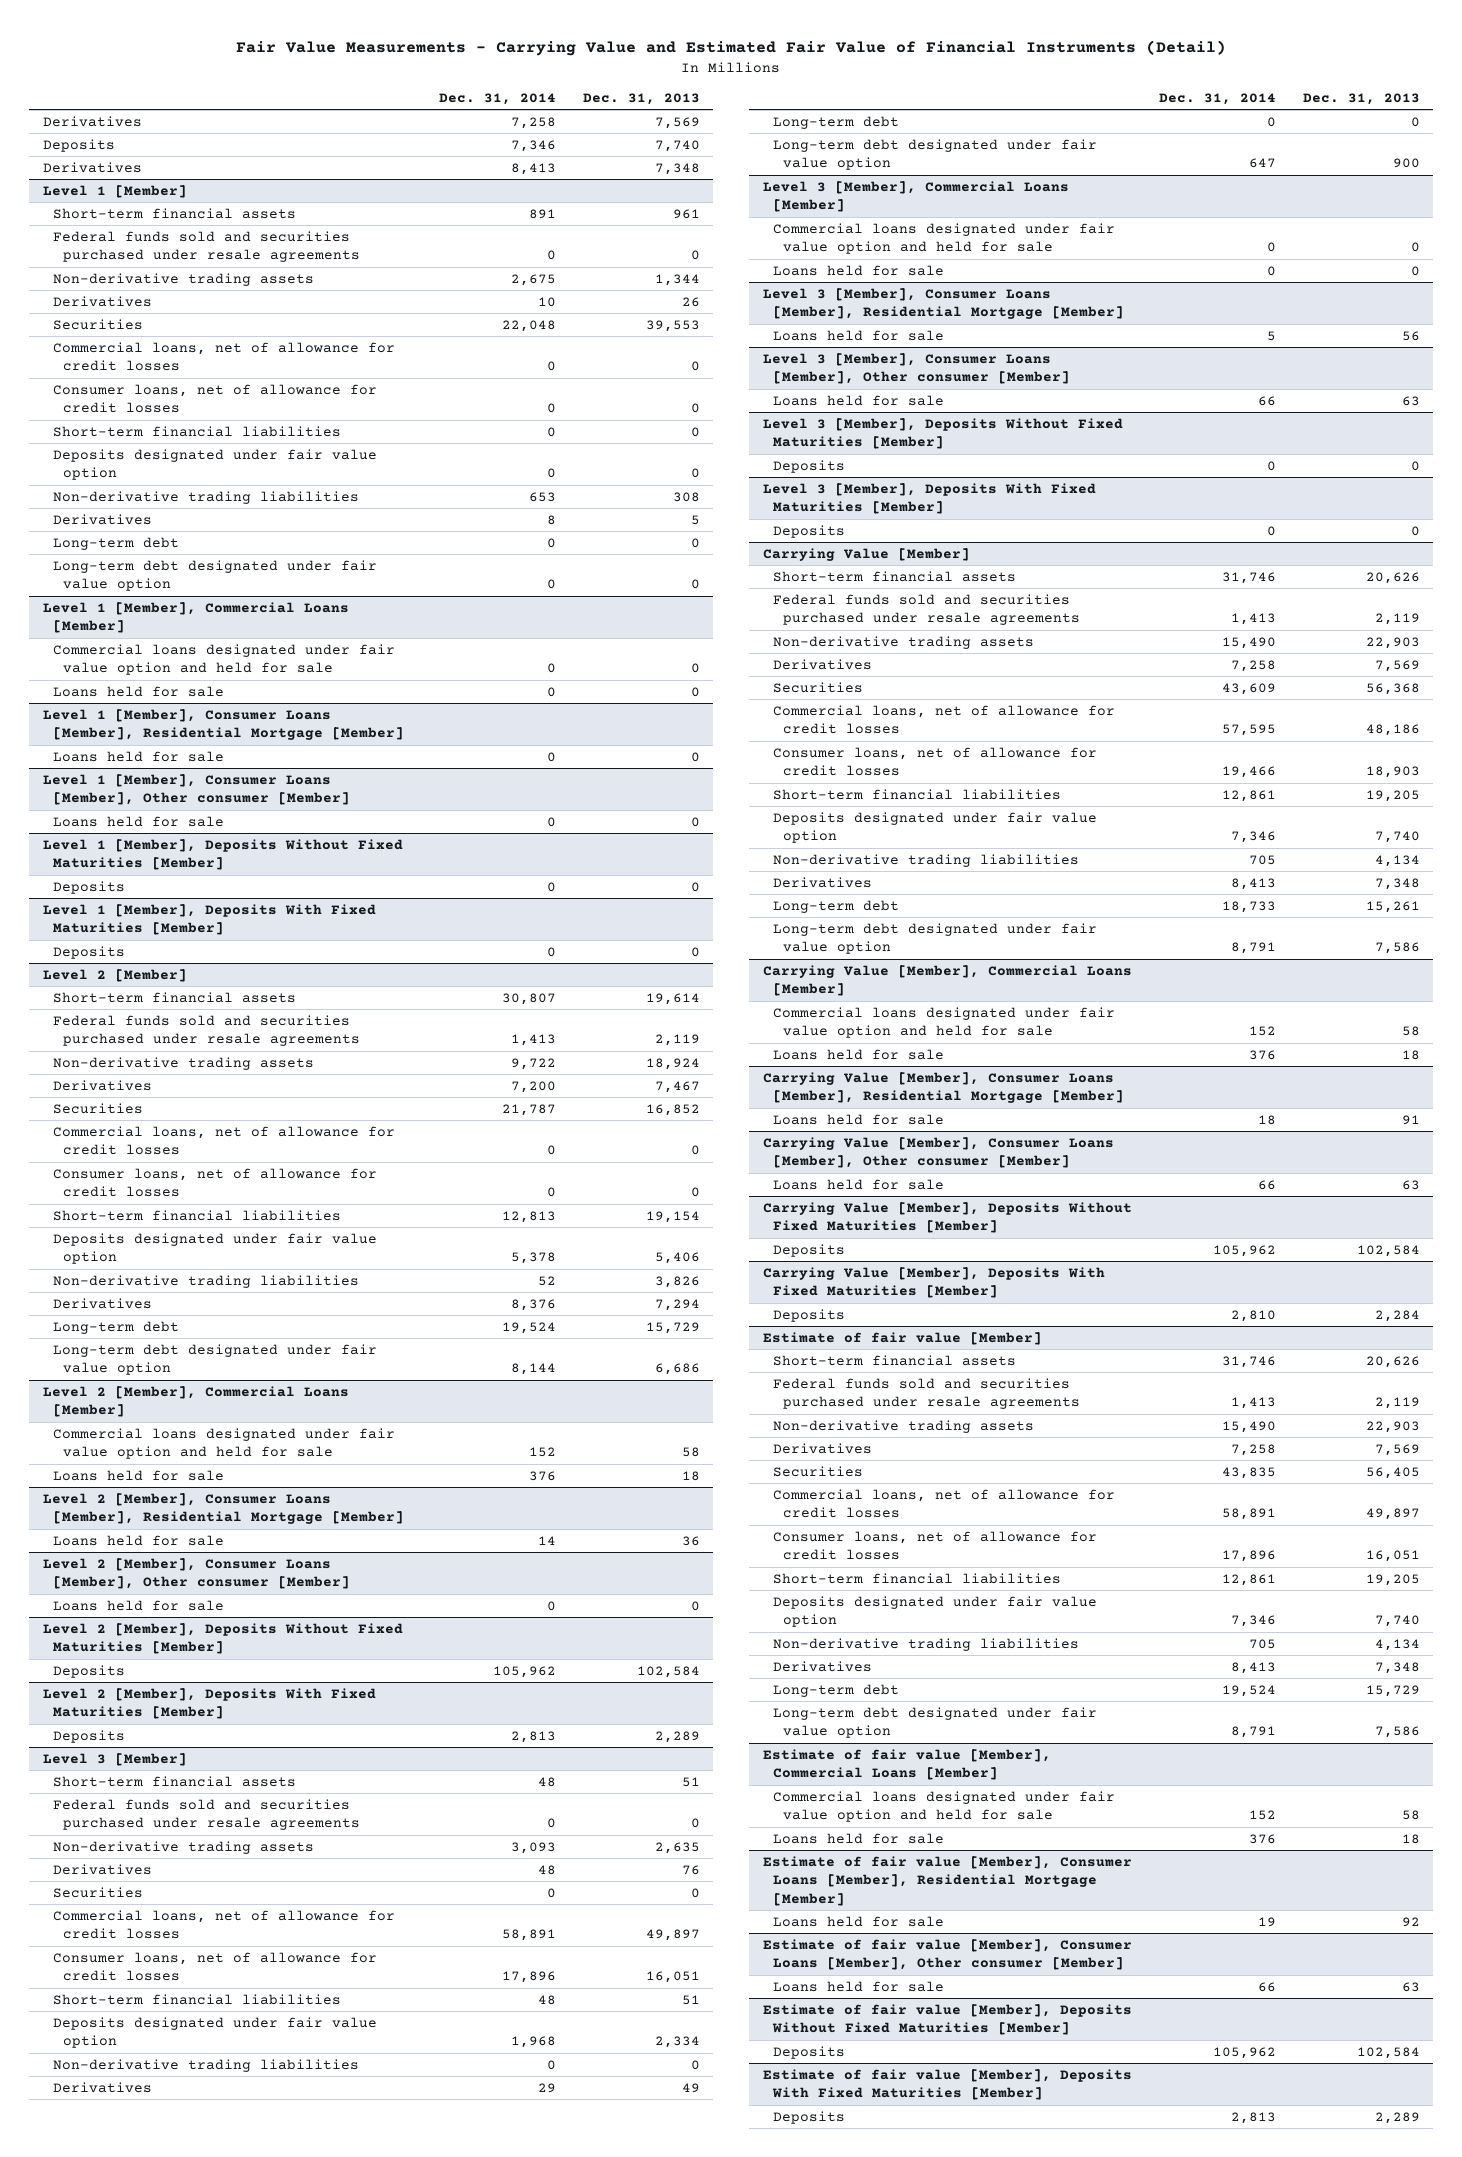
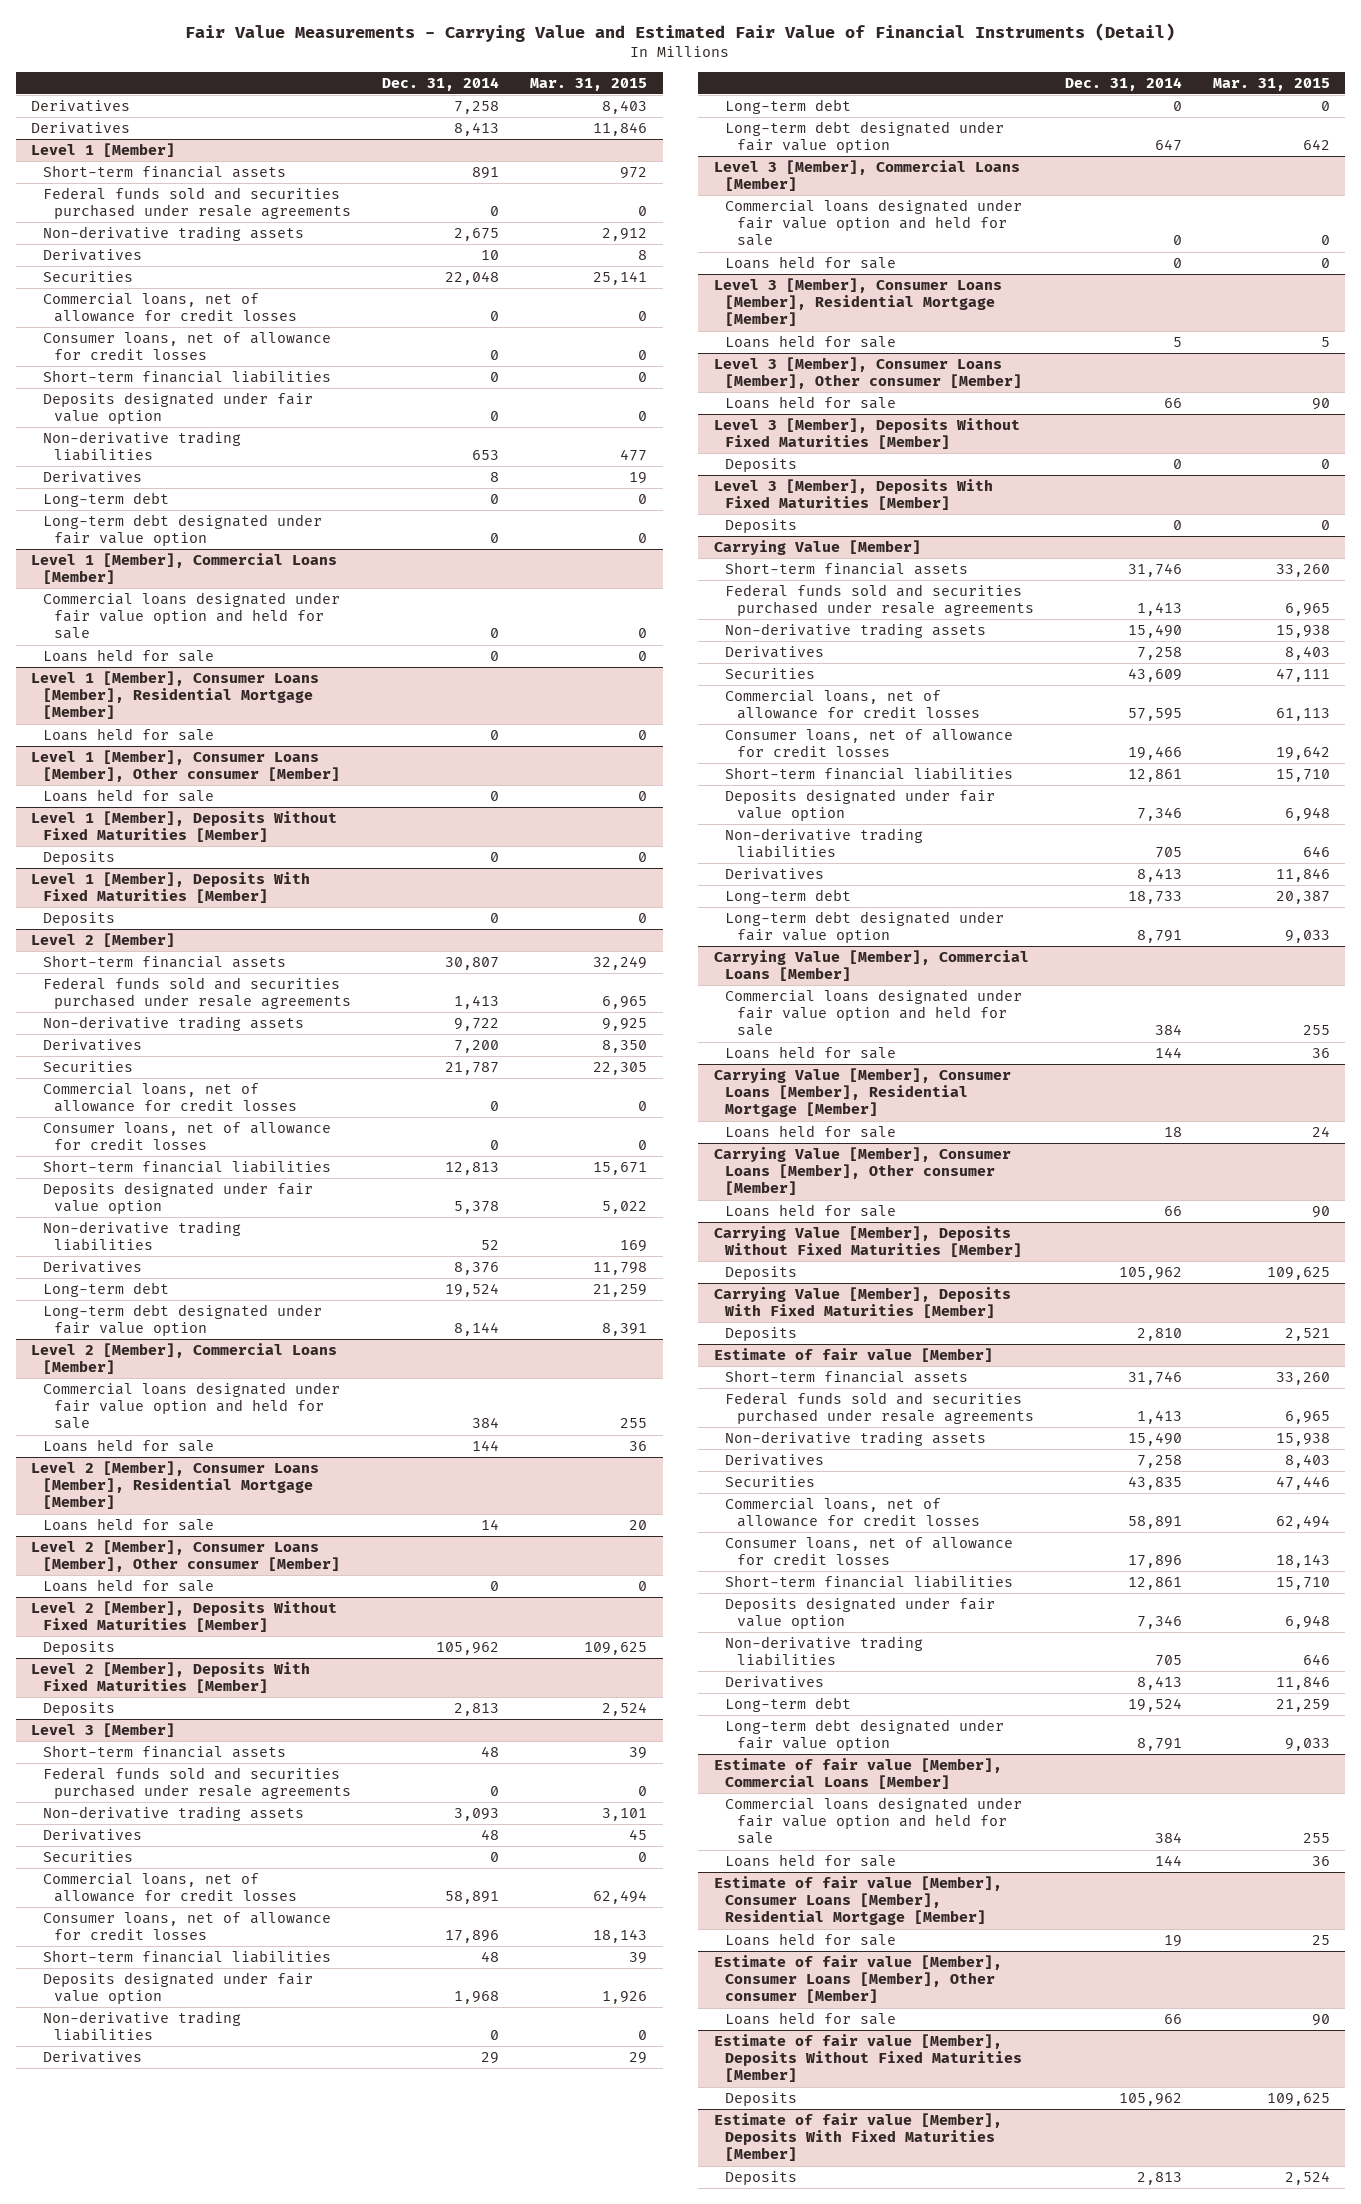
- | Dec. 31, 2014 | Dec. 31, 2013
+ | Dec. 31, 2014 | Mar. 31, 2015
- Deposits | 7,346 | 7,740
@ Level 2 [Member], Commercial Loans [Member]
- Commercial loans designated under fair value option and held for sale | 152 | 58
- Loans held for sale | 376 | 18
+ Commercial loans designated under fair value option and held for sale | 384 | 255
+ Loans held for sale | 144 | 36
@ Carrying Value [Member], Commercial Loans [Member]
- Commercial loans designated under fair value option and held for sale | 152 | 58
- Loans held for sale | 376 | 18
+ Commercial loans designated under fair value option and held for sale | 384 | 255
+ Loans held for sale | 144 | 36
@ Estimate of fair value [Member], Commercial Loans [Member]
- Commercial loans designated under fair value option and held for sale | 152 | 58
- Loans held for sale | 376 | 18
+ Commercial loans designated under fair value option and held for sale | 384 | 255
+ Loans held for sale | 144 | 36

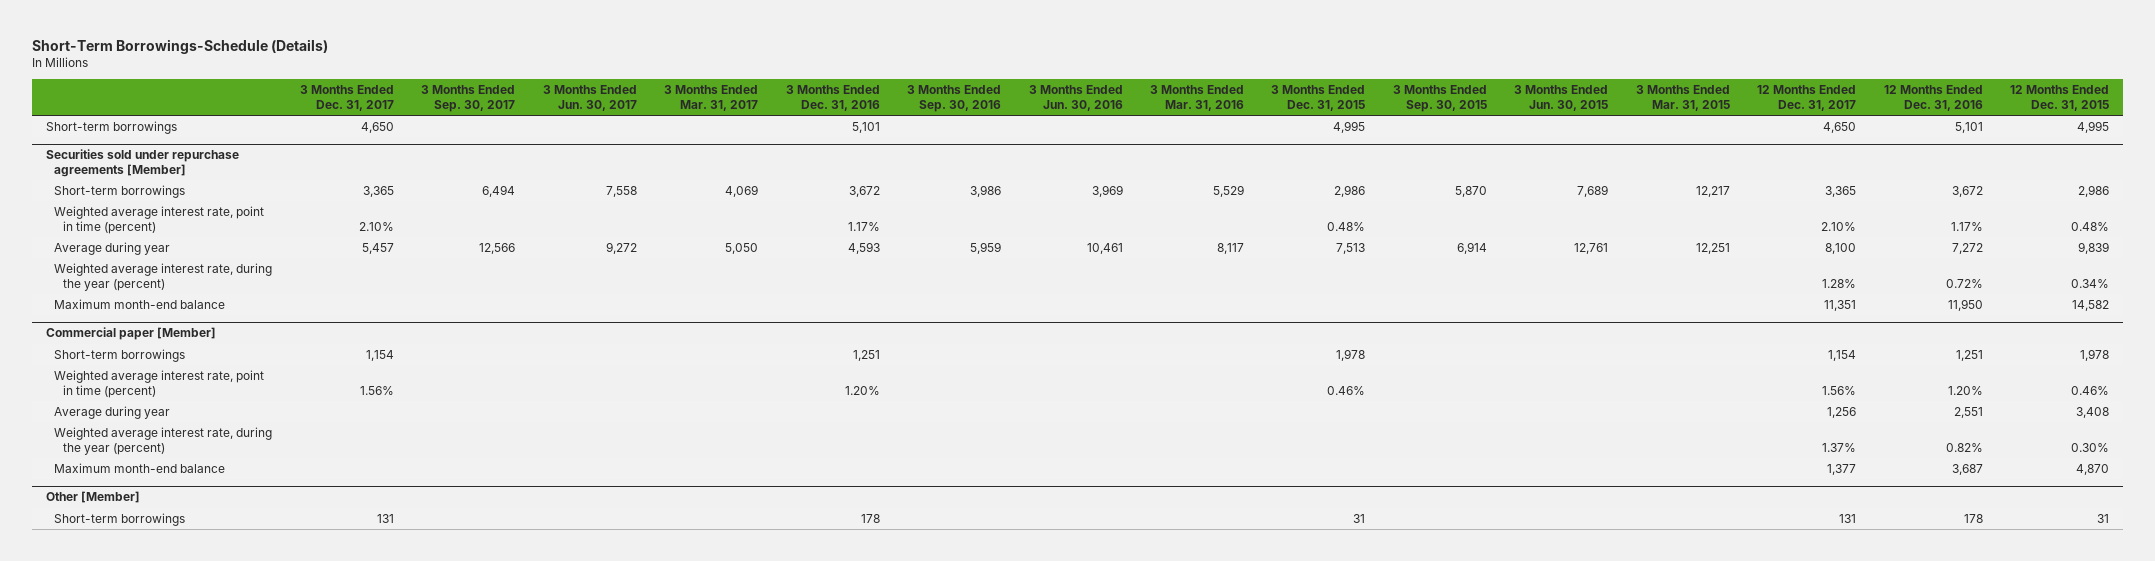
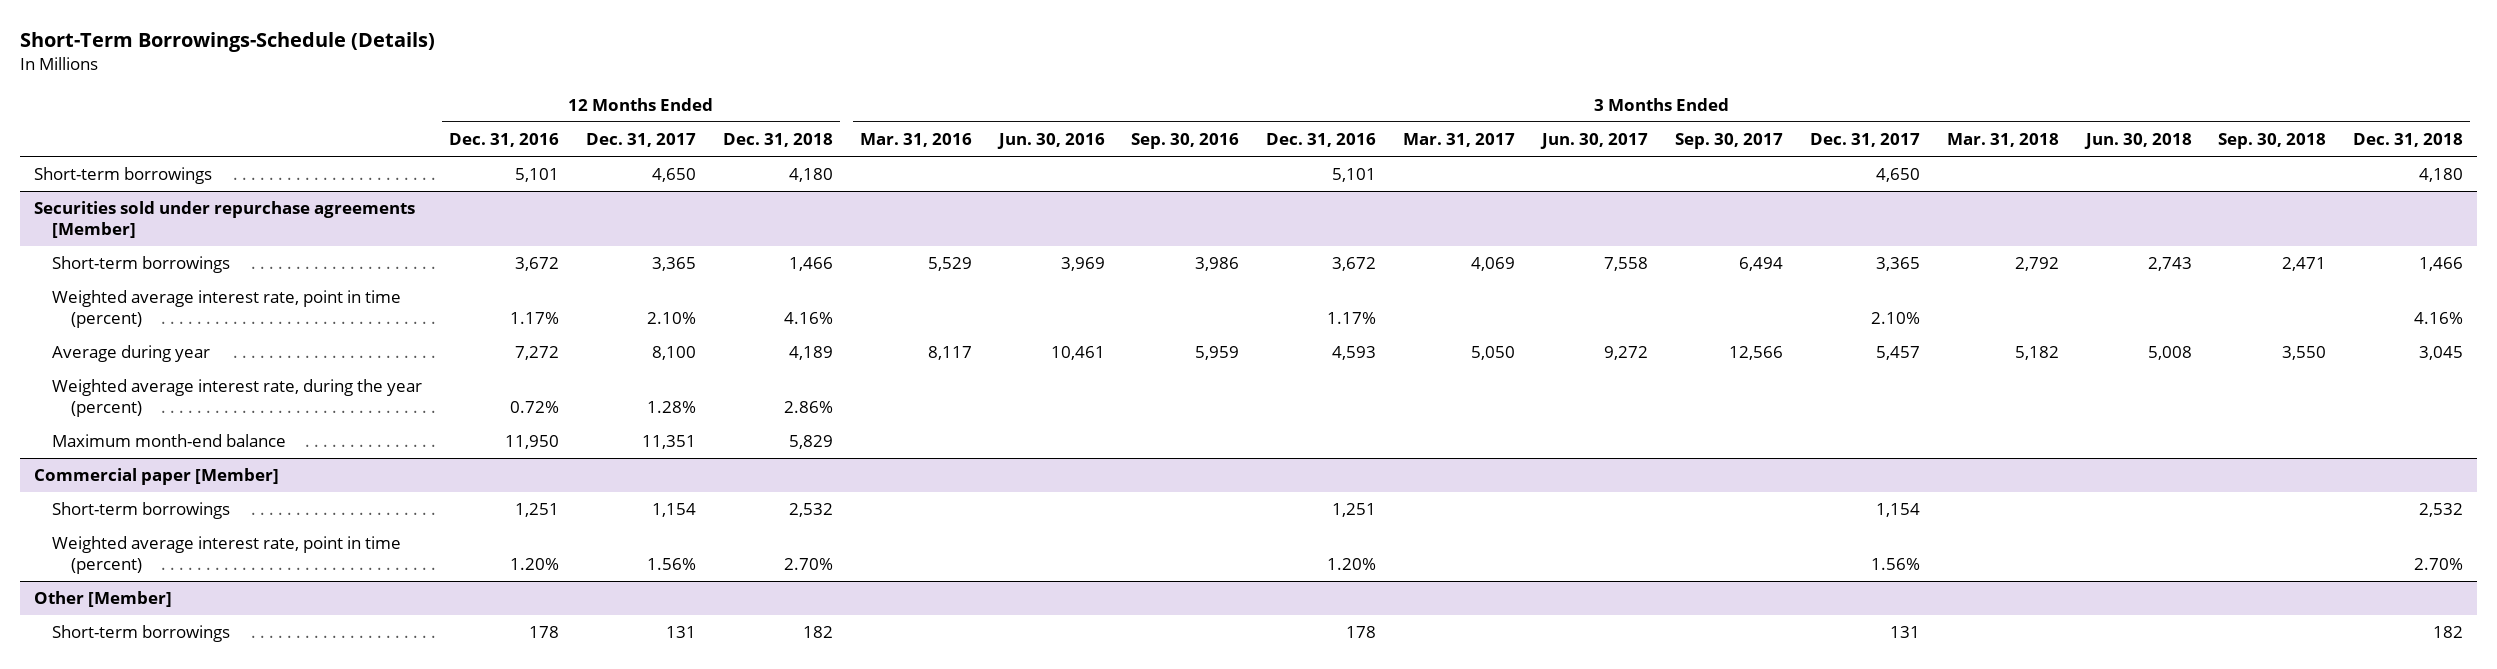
- | 3 Months Ended Dec. 31, 2017 | 3 Months Ended Sep. 30, 2017 | 3 Months Ended Jun. 30, 2017 | 3 Months Ended Mar. 31, 2017 | 3 Months Ended Dec. 31, 2016 | 3 Months Ended Sep. 30, 2016 | 3 Months Ended Jun. 30, 2016 | 3 Months Ended Mar. 31, 2016 | 3 Months Ended Dec. 31, 2015 | 3 Months Ended Sep. 30, 2015 | 3 Months Ended Jun. 30, 2015 | 3 Months Ended Mar. 31, 2015 | 12 Months Ended Dec. 31, 2017 | 12 Months Ended Dec. 31, 2016 | 12 Months Ended Dec. 31, 2015
+ | 12 Months Ended Dec. 31, 2016 | 12 Months Ended Dec. 31, 2017 | 12 Months Ended Dec. 31, 2018 | 3 Months Ended Mar. 31, 2016 | 3 Months Ended Jun. 30, 2016 | 3 Months Ended Sep. 30, 2016 | 3 Months Ended Dec. 31, 2016 | 3 Months Ended Mar. 31, 2017 | 3 Months Ended Jun. 30, 2017 | 3 Months Ended Sep. 30, 2017 | 3 Months Ended Dec. 31, 2017 | 3 Months Ended Mar. 31, 2018 | 3 Months Ended Jun. 30, 2018 | 3 Months Ended Sep. 30, 2018 | 3 Months Ended Dec. 31, 2018
@ Commercial paper [Member]
- Average during year | | | | | | | | | | | | | 1,256 | 2,551 | 3,408
- Weighted average interest rate, during the year (percent) | | | | | | | | | | | | | 1.37% | 0.82% | 0.30%
- Maximum month-end balance | | | | | | | | | | | | | 1,377 | 3,687 | 4,870

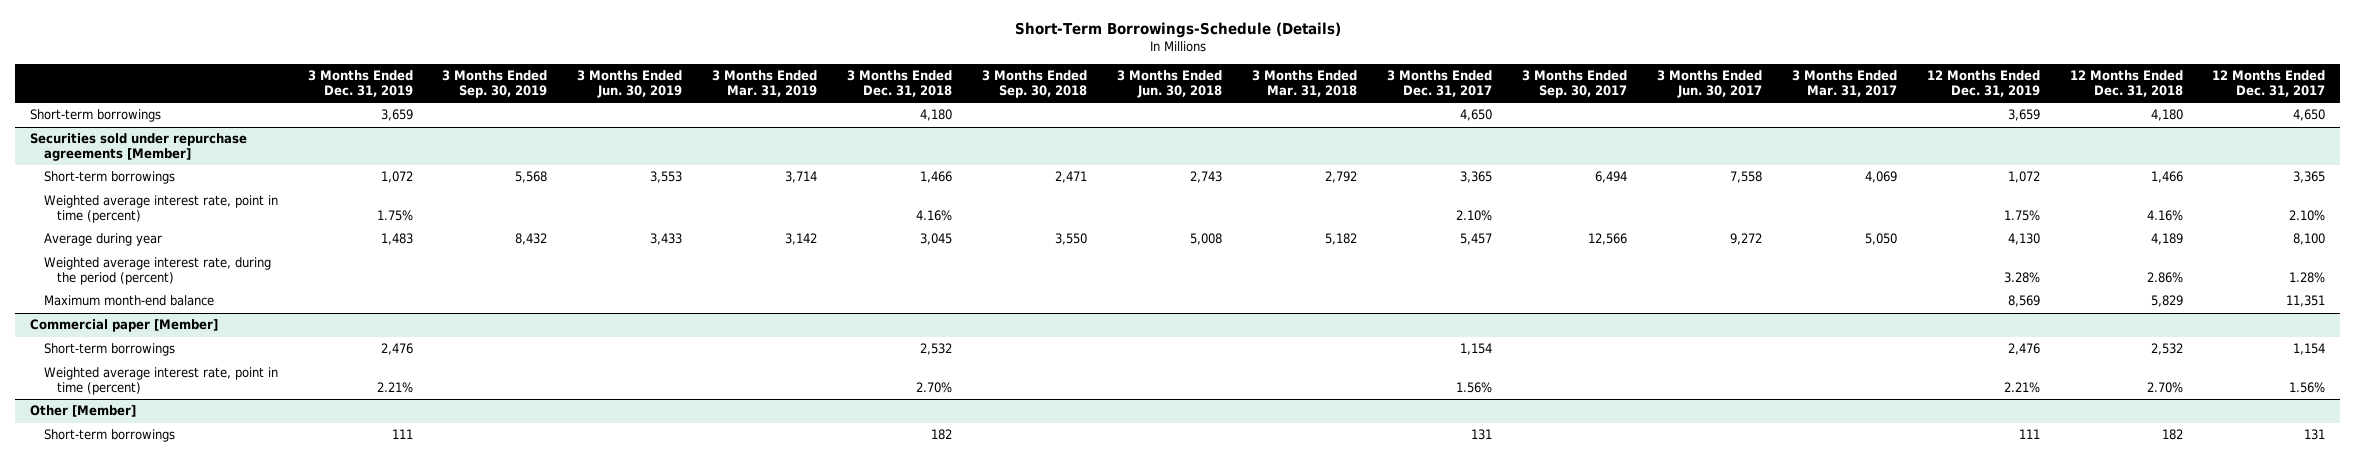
- | 12 Months Ended Dec. 31, 2016 | 12 Months Ended Dec. 31, 2017 | 12 Months Ended Dec. 31, 2018 | 3 Months Ended Mar. 31, 2016 | 3 Months Ended Jun. 30, 2016 | 3 Months Ended Sep. 30, 2016 | 3 Months Ended Dec. 31, 2016 | 3 Months Ended Mar. 31, 2017 | 3 Months Ended Jun. 30, 2017 | 3 Months Ended Sep. 30, 2017 | 3 Months Ended Dec. 31, 2017 | 3 Months Ended Mar. 31, 2018 | 3 Months Ended Jun. 30, 2018 | 3 Months Ended Sep. 30, 2018 | 3 Months Ended Dec. 31, 2018
+ | 3 Months Ended Dec. 31, 2019 | 3 Months Ended Sep. 30, 2019 | 3 Months Ended Jun. 30, 2019 | 3 Months Ended Mar. 31, 2019 | 3 Months Ended Dec. 31, 2018 | 3 Months Ended Sep. 30, 2018 | 3 Months Ended Jun. 30, 2018 | 3 Months Ended Mar. 31, 2018 | 3 Months Ended Dec. 31, 2017 | 3 Months Ended Sep. 30, 2017 | 3 Months Ended Jun. 30, 2017 | 3 Months Ended Mar. 31, 2017 | 12 Months Ended Dec. 31, 2019 | 12 Months Ended Dec. 31, 2018 | 12 Months Ended Dec. 31, 2017
@ Securities sold under repurchase agreements [Member]
- Weighted average interest rate, during the year (percent) | 0.72% | 1.28% | 2.86% | | | | | | | | | | | |
+ Weighted average interest rate, during the period (percent) | | | | | | | | | | | | | 3.28% | 2.86% | 1.28%

